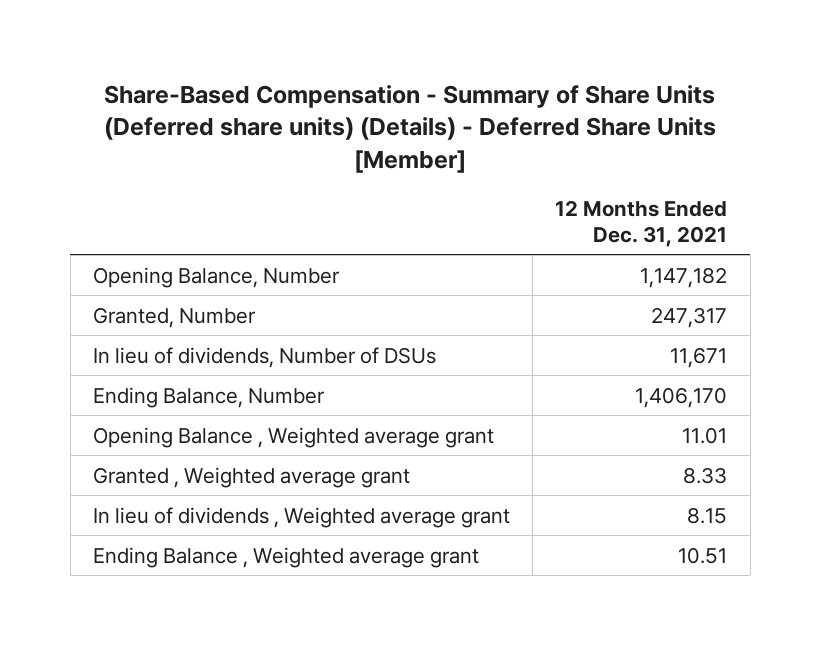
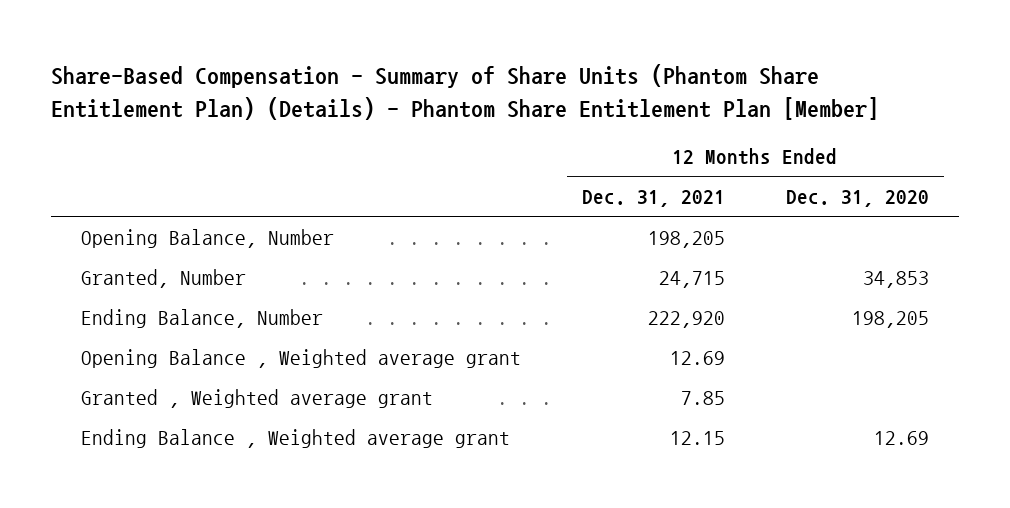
- Share-Based Compensation - Summary of Share Units (Deferred share units) (Details) - Deferred Share Units [Member]
+ Share-Based Compensation - Summary of Share Units (Phantom Share Entitlement Plan) (Details) - Phantom Share Entitlement Plan [Member]
- | 12 Months Ended Dec. 31, 2021
+ | 12 Months Ended Dec. 31, 2021 | 12 Months Ended Dec. 31, 2020
- Opening Balance, Number | 1,147,182
- Granted, Number | 247,317
- In lieu of dividends, Number of DSUs | 11,671
- Ending Balance, Number | 1,406,170
- Opening Balance , Weighted average grant | 11.01
- Granted , Weighted average grant | 8.33
- In lieu of dividends , Weighted average grant | 8.15
- Ending Balance , Weighted average grant | 10.51
+ Opening Balance, Number | 198,205 |
+ Granted, Number | 24,715 | 34,853
+ Ending Balance, Number | 222,920 | 198,205
+ Opening Balance , Weighted average grant | 12.69 |
+ Granted , Weighted average grant | 7.85 |
+ Ending Balance , Weighted average grant | 12.15 | 12.69

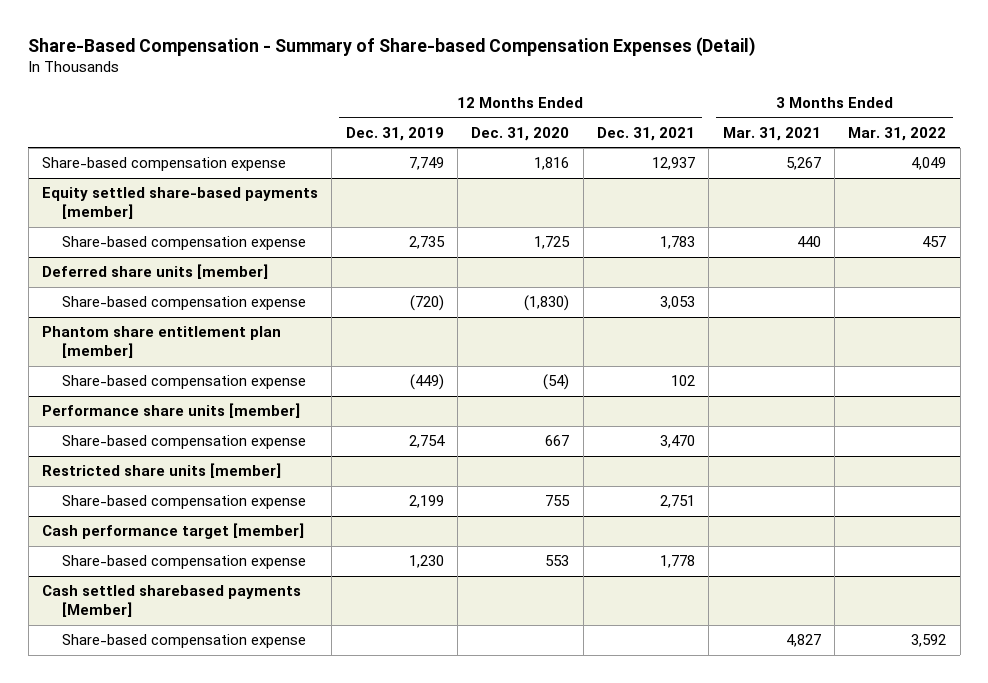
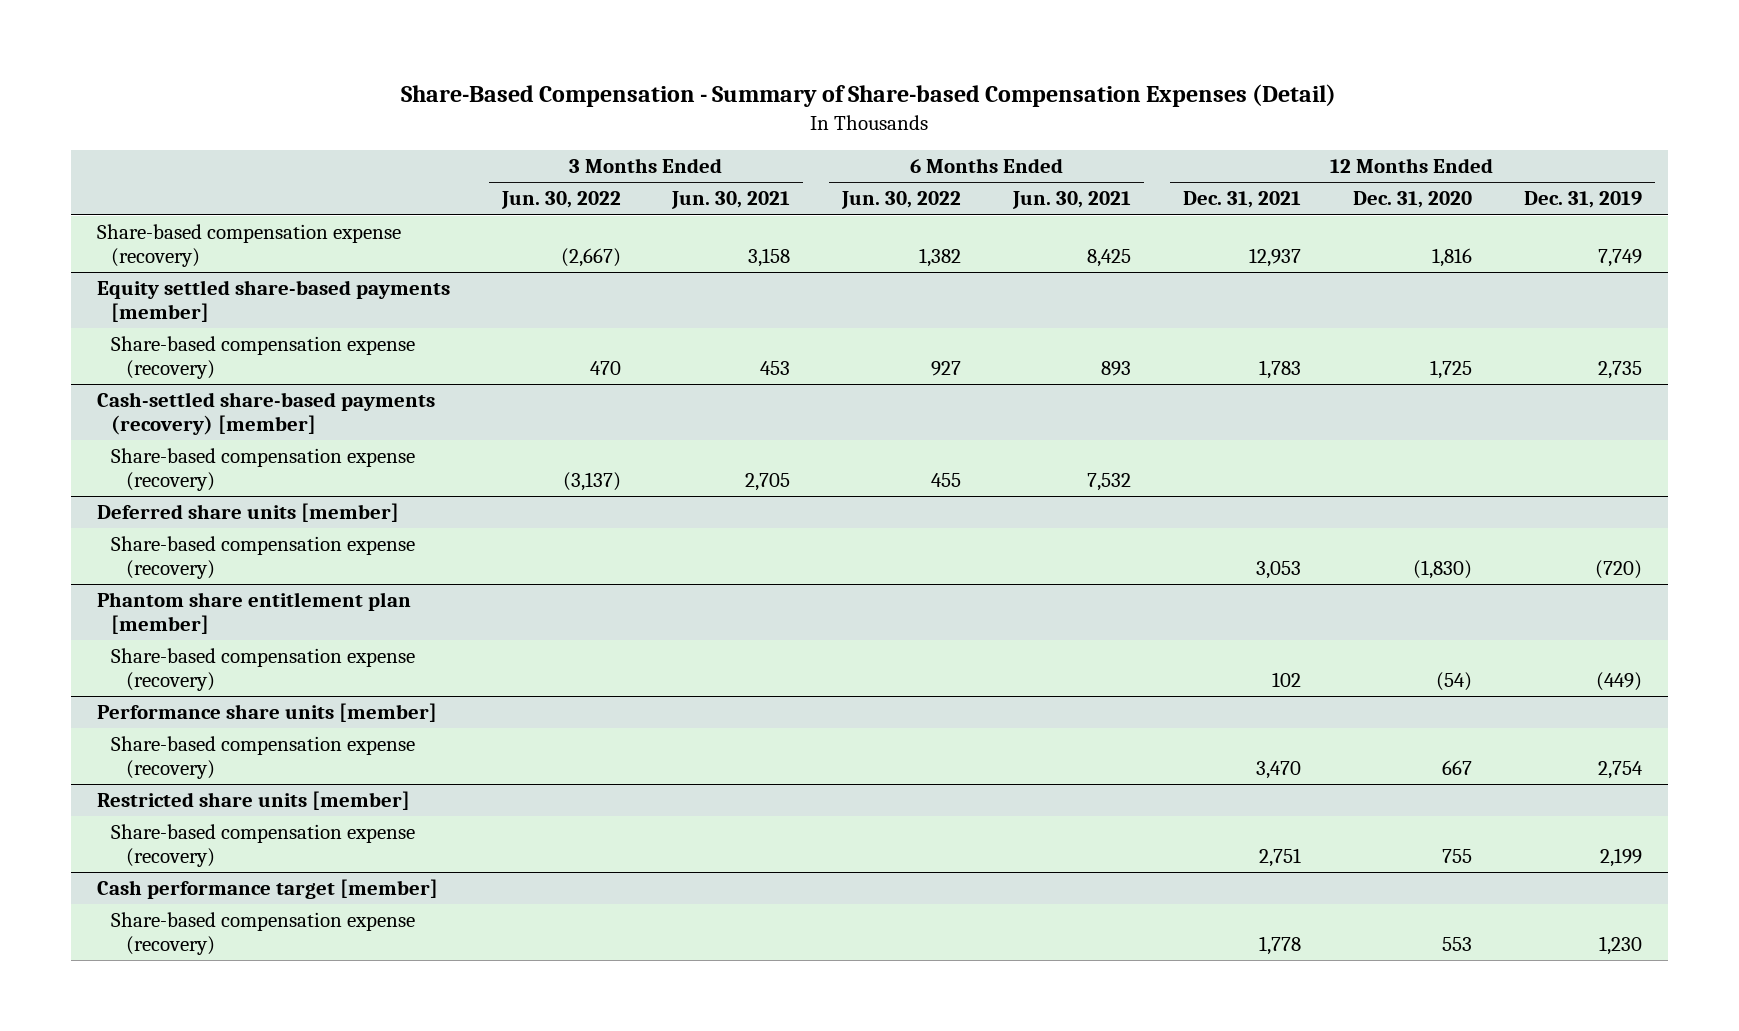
- | 12 Months Ended Dec. 31, 2019 | 12 Months Ended Dec. 31, 2020 | 12 Months Ended Dec. 31, 2021 | 3 Months Ended Mar. 31, 2021 | 3 Months Ended Mar. 31, 2022
+ | 3 Months Ended Jun. 30, 2022 | 3 Months Ended Jun. 30, 2021 | 6 Months Ended Jun. 30, 2022 | 6 Months Ended Jun. 30, 2021 | 12 Months Ended Dec. 31, 2021 | 12 Months Ended Dec. 31, 2020 | 12 Months Ended Dec. 31, 2019
- Share-based compensation expense | 7,749 | 1,816 | 12,937 | 5,267 | 4,049
+ Share-based compensation expense (recovery) | (2,667) | 3,158 | 1,382 | 8,425 | 12,937 | 1,816 | 7,749
@ Equity settled share-based payments [member]
- Share-based compensation expense | 2,735 | 1,725 | 1,783 | 440 | 457
+ Share-based compensation expense (recovery) | 470 | 453 | 927 | 893 | 1,783 | 1,725 | 2,735
+ Cash-settled share-based payments (recovery) [member]
+ Share-based compensation expense (recovery) | (3,137) | 2,705 | 455 | 7,532 | | |
@ Deferred share units [member]
- Share-based compensation expense | (720) | (1,830) | 3,053 | |
+ Share-based compensation expense (recovery) | | | | | 3,053 | (1,830) | (720)
@ Phantom share entitlement plan [member]
- Share-based compensation expense | (449) | (54) | 102 | |
+ Share-based compensation expense (recovery) | | | | | 102 | (54) | (449)
@ Performance share units [member]
- Share-based compensation expense | 2,754 | 667 | 3,470 | |
+ Share-based compensation expense (recovery) | | | | | 3,470 | 667 | 2,754
@ Restricted share units [member]
- Share-based compensation expense | 2,199 | 755 | 2,751 | |
+ Share-based compensation expense (recovery) | | | | | 2,751 | 755 | 2,199
@ Cash performance target [member]
- Share-based compensation expense | 1,230 | 553 | 1,778 | |
- Cash settled sharebased payments [Member]
- Share-based compensation expense | | | | 4,827 | 3,592
@ Cash performance target [member]
+ Share-based compensation expense (recovery) | | | | | 1,778 | 553 | 1,230

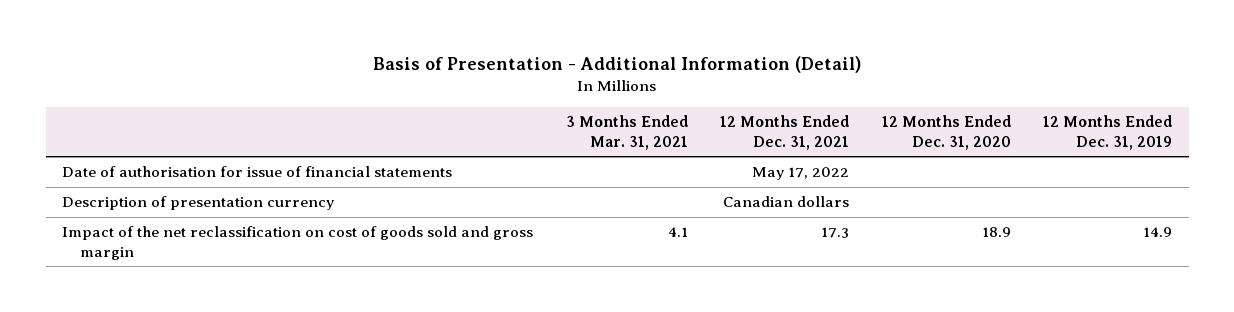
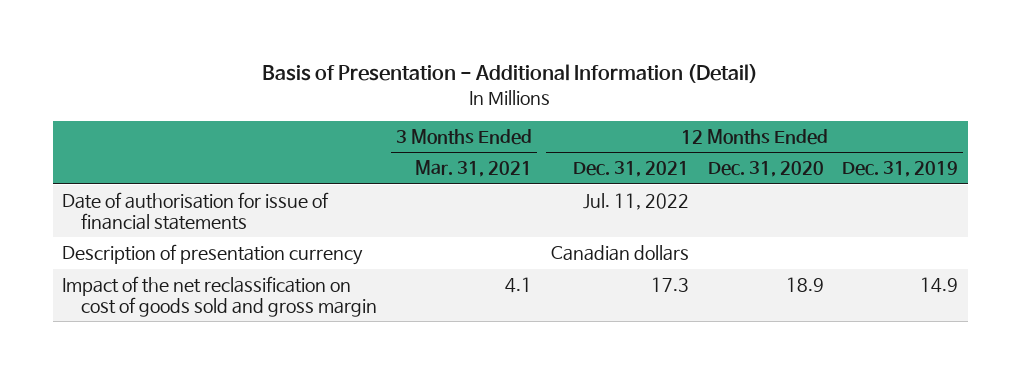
- Date of authorisation for issue of financial statements | | May 17, 2022 | |
+ Date of authorisation for issue of financial statements | | Jul. 11, 2022 | |

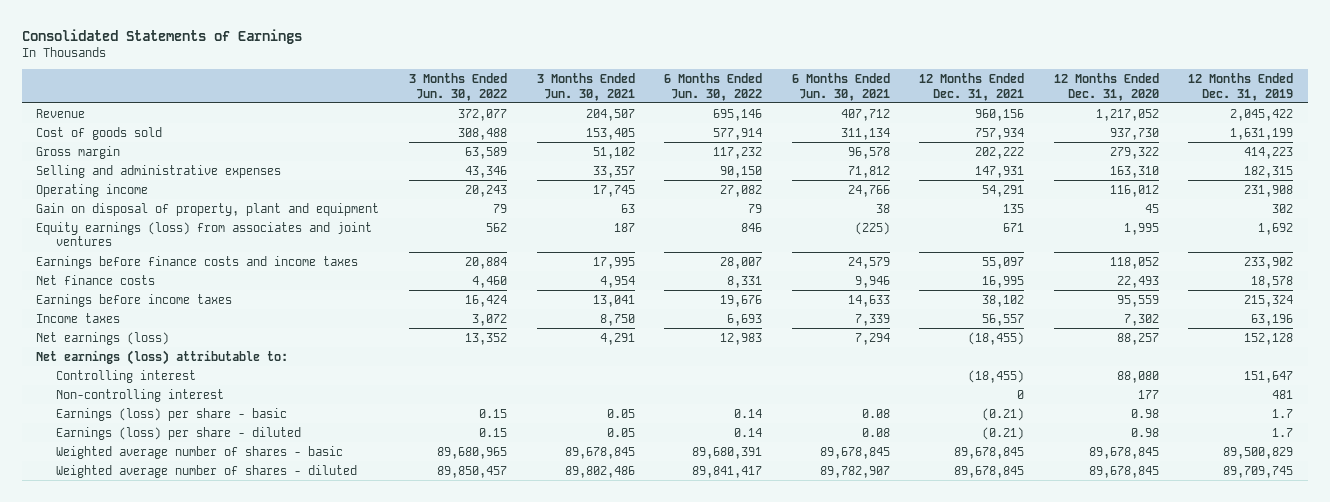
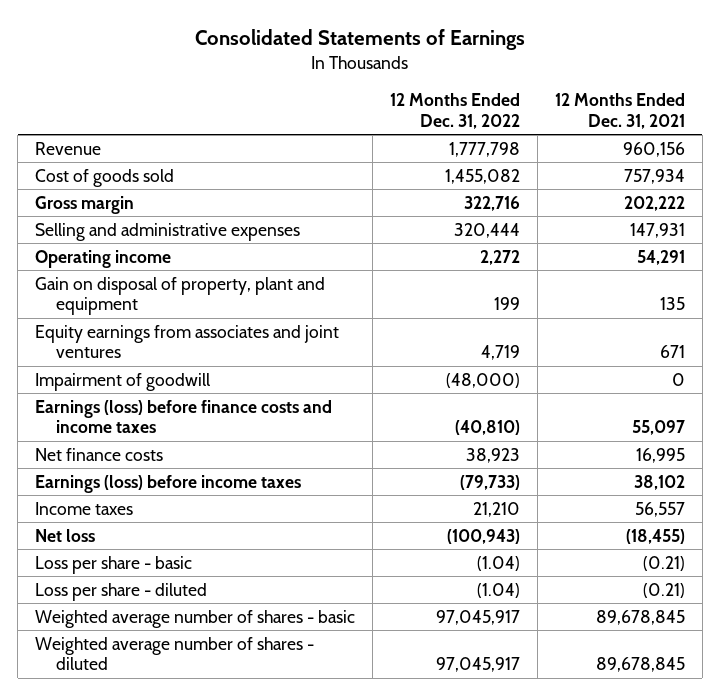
- | 3 Months Ended Jun. 30, 2022 | 3 Months Ended Jun. 30, 2021 | 6 Months Ended Jun. 30, 2022 | 6 Months Ended Jun. 30, 2021 | 12 Months Ended Dec. 31, 2021 | 12 Months Ended Dec. 31, 2020 | 12 Months Ended Dec. 31, 2019
+ | 12 Months Ended Dec. 31, 2022 | 12 Months Ended Dec. 31, 2021
- Equity earnings (loss) from associates and joint ventures | 562 | 187 | 846 | (225) | 671 | 1,995 | 1,692
- Earnings before finance costs and income taxes | 20,884 | 17,995 | 28,007 | 24,579 | 55,097 | 118,052 | 233,902
+ Equity earnings from associates and joint ventures | 4,719 | 671
+ Impairment of goodwill | (48,000) | 0
+ Earnings (loss) before finance costs and income taxes | (40,810) | 55,097
- Earnings before income taxes | 16,424 | 13,041 | 19,676 | 14,633 | 38,102 | 95,559 | 215,324
+ Earnings (loss) before income taxes | (79,733) | 38,102
- Net earnings (loss) | 13,352 | 4,291 | 12,983 | 7,294 | (18,455) | 88,257 | 152,128
- Net earnings (loss) attributable to:
- Controlling interest | | | | | (18,455) | 88,080 | 151,647
- Non-controlling interest | | | | | 0 | 177 | 481
- Earnings (loss) per share - basic | 0.15 | 0.05 | 0.14 | 0.08 | (0.21) | 0.98 | 1.7
- Earnings (loss) per share - diluted | 0.15 | 0.05 | 0.14 | 0.08 | (0.21) | 0.98 | 1.7
+ Net loss | (100,943) | (18,455)
+ Loss per share - basic | (1.04) | (0.21)
+ Loss per share - diluted | (1.04) | (0.21)

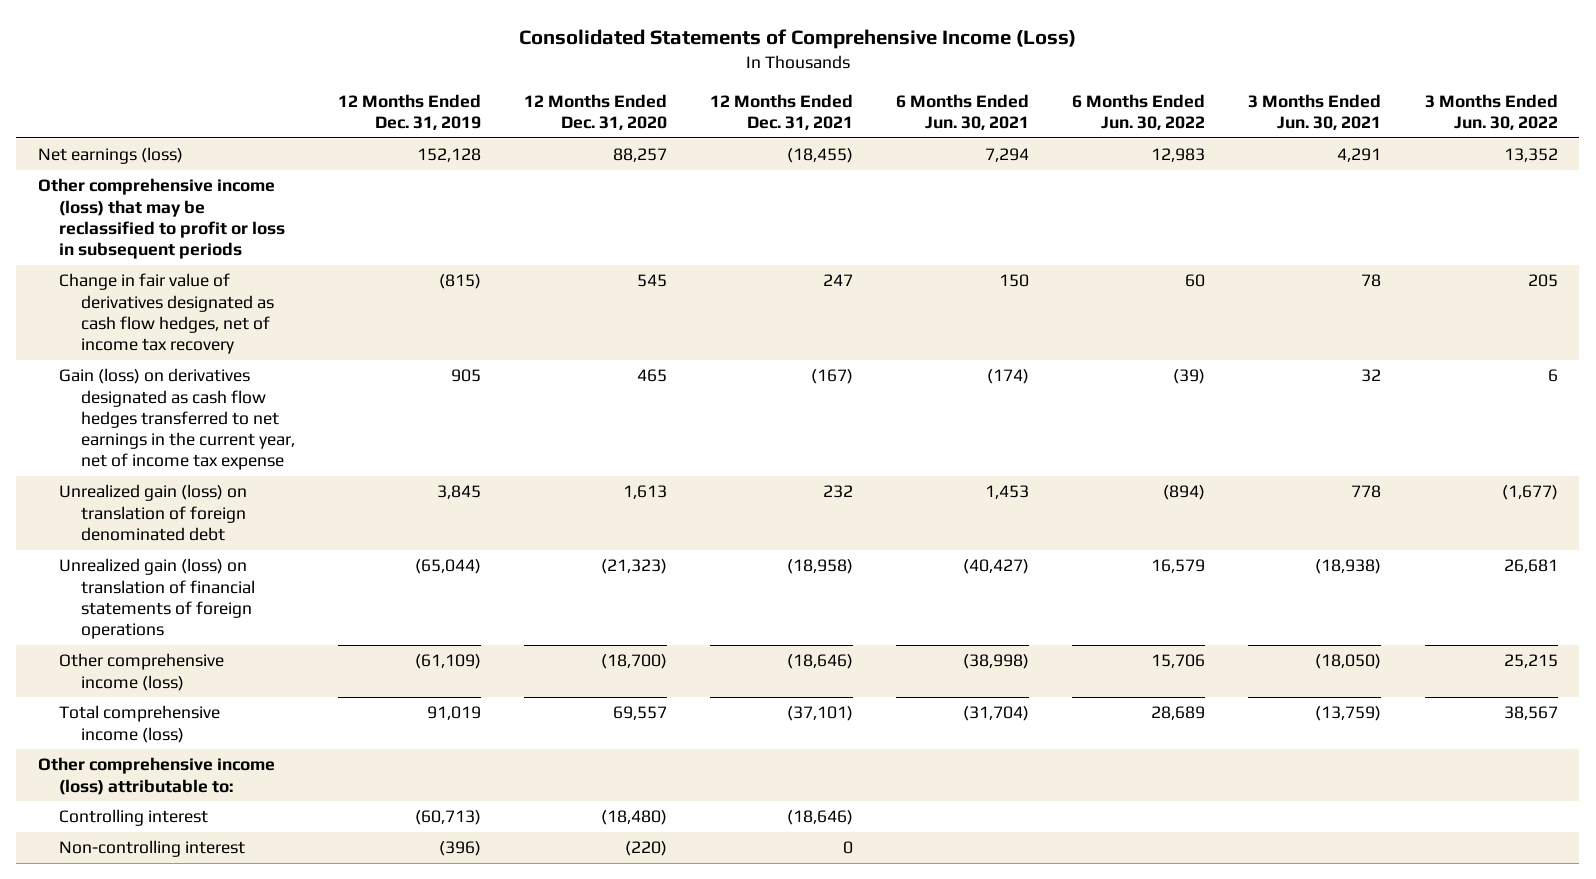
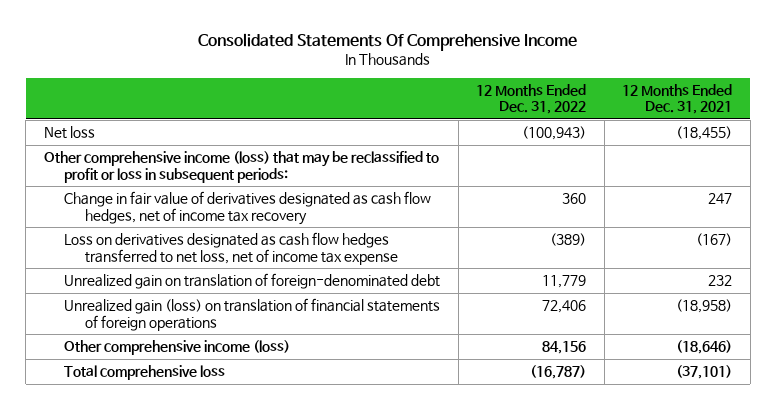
- Consolidated Statements of Comprehensive Income (Loss)
+ Consolidated Statements Of Comprehensive Income
- | 12 Months Ended Dec. 31, 2019 | 12 Months Ended Dec. 31, 2020 | 12 Months Ended Dec. 31, 2021 | 6 Months Ended Jun. 30, 2021 | 6 Months Ended Jun. 30, 2022 | 3 Months Ended Jun. 30, 2021 | 3 Months Ended Jun. 30, 2022
+ | 12 Months Ended Dec. 31, 2022 | 12 Months Ended Dec. 31, 2021
- Net earnings (loss) | 152,128 | 88,257 | (18,455) | 7,294 | 12,983 | 4,291 | 13,352
- Other comprehensive income (loss) that may be reclassified to profit or loss in subsequent periods
+ Net loss | (100,943) | (18,455)
+ Other comprehensive income (loss) that may be reclassified to profit or loss in subsequent periods:
- Gain (loss) on derivatives designated as cash flow hedges transferred to net earnings in the current year, net of income tax expense | 905 | 465 | (167) | (174) | (39) | 32 | 6
- Unrealized gain (loss) on translation of foreign denominated debt | 3,845 | 1,613 | 232 | 1,453 | (894) | 778 | (1,677)
+ Loss on derivatives designated as cash flow hedges transferred to net loss, net of income tax expense | (389) | (167)
+ Unrealized gain on translation of foreign-denominated debt | 11,779 | 232
- Total comprehensive income (loss) | 91,019 | 69,557 | (37,101) | (31,704) | 28,689 | (13,759) | 38,567
- Other comprehensive income (loss) attributable to:
- Controlling interest | (60,713) | (18,480) | (18,646) | | | |
- Non-controlling interest | (396) | (220) | 0 | | | |
+ Total comprehensive loss | (16,787) | (37,101)

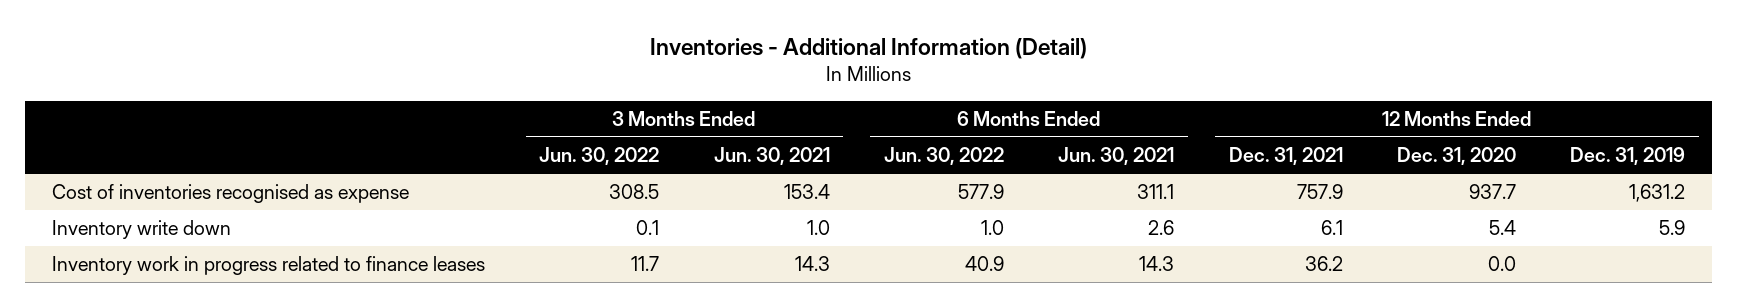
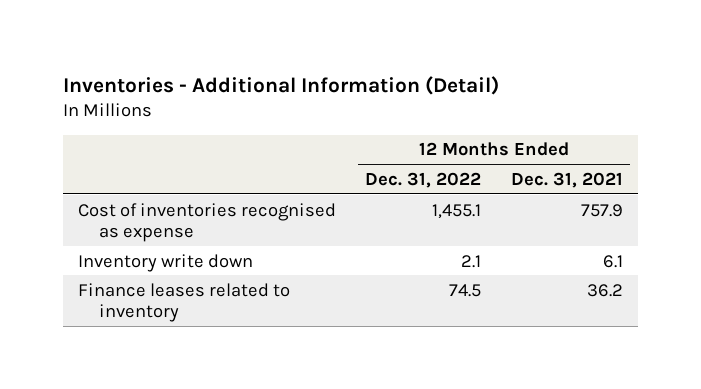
- | 3 Months Ended Jun. 30, 2022 | 3 Months Ended Jun. 30, 2021 | 6 Months Ended Jun. 30, 2022 | 6 Months Ended Jun. 30, 2021 | 12 Months Ended Dec. 31, 2021 | 12 Months Ended Dec. 31, 2020 | 12 Months Ended Dec. 31, 2019
+ | 12 Months Ended Dec. 31, 2022 | 12 Months Ended Dec. 31, 2021
- Inventory work in progress related to finance leases | 11.7 | 14.3 | 40.9 | 14.3 | 36.2 | 0.0 |
+ Finance leases related to inventory | 74.5 | 36.2

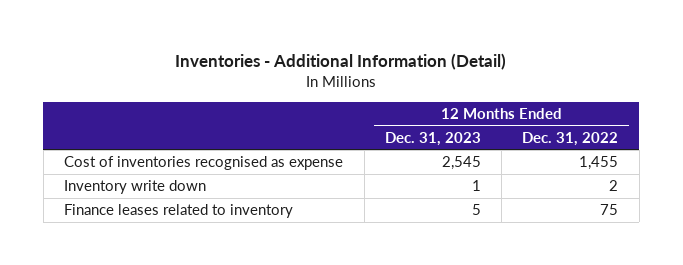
- | 12 Months Ended Dec. 31, 2022 | 12 Months Ended Dec. 31, 2021
+ | 12 Months Ended Dec. 31, 2023 | 12 Months Ended Dec. 31, 2022
- Cost of inventories recognised as expense | 1,455.1 | 757.9
- Inventory write down | 2.1 | 6.1
- Finance leases related to inventory | 74.5 | 36.2
+ Cost of inventories recognised as expense | 2,545 | 1,455
+ Inventory write down | 1 | 2
+ Finance leases related to inventory | 5 | 75

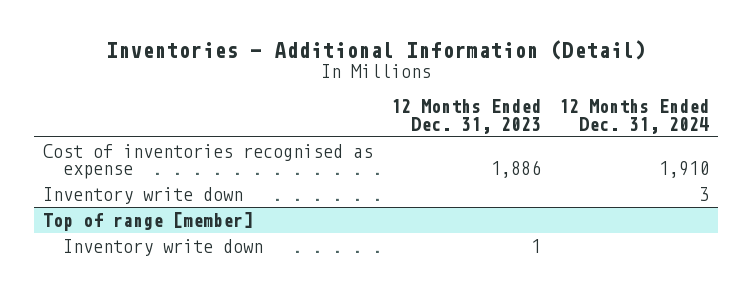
- | 12 Months Ended Dec. 31, 2023 | 12 Months Ended Dec. 31, 2022
+ | 12 Months Ended Dec. 31, 2023 | 12 Months Ended Dec. 31, 2024
- Cost of inventories recognised as expense | 2,545 | 1,455
+ Cost of inventories recognised as expense | 1,886 | 1,910
+ Inventory write down | | 3
+ Top of range [member]
- Finance leases related to inventory | 5 | 75

